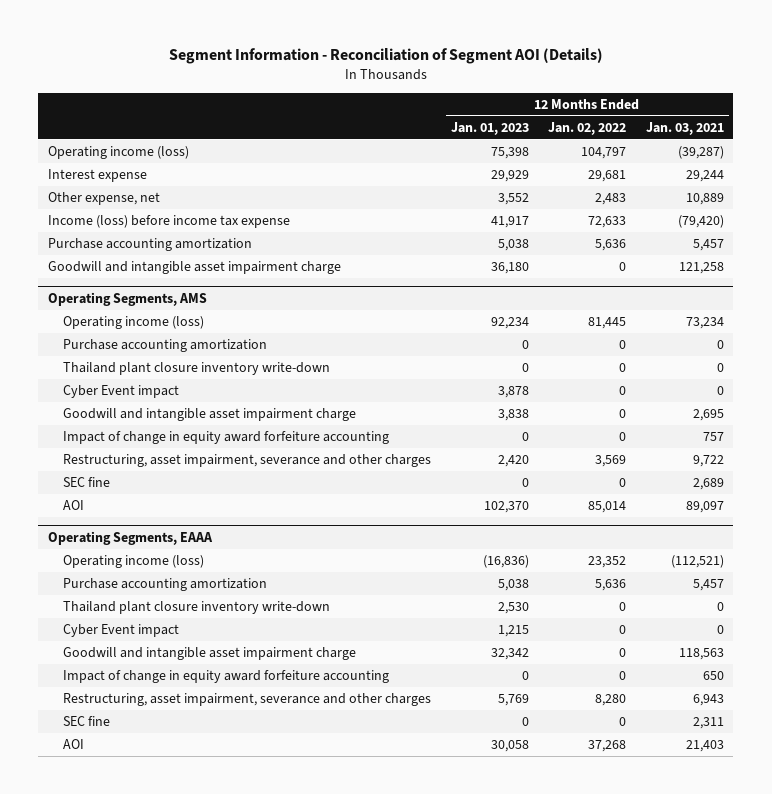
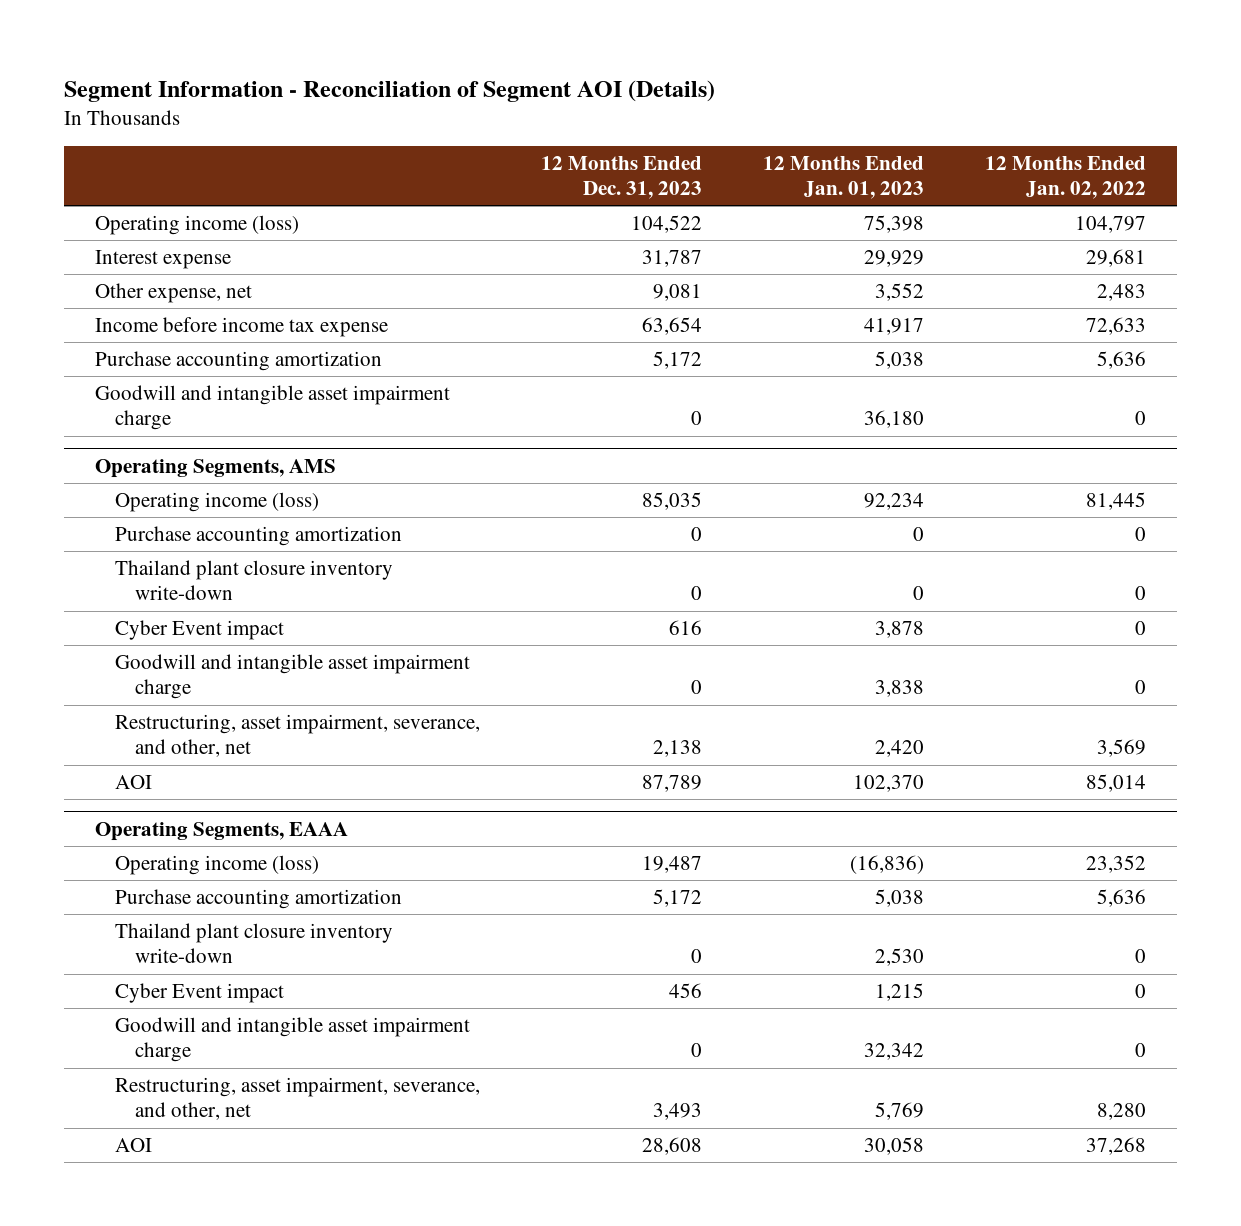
- | 12 Months Ended Jan. 01, 2023 | 12 Months Ended Jan. 02, 2022 | 12 Months Ended Jan. 03, 2021
+ | 12 Months Ended Dec. 31, 2023 | 12 Months Ended Jan. 01, 2023 | 12 Months Ended Jan. 02, 2022
- Income (loss) before income tax expense | 41,917 | 72,633 | (79,420)
+ Income before income tax expense | 63,654 | 41,917 | 72,633
@ Operating Segments, AMS
- Impact of change in equity award forfeiture accounting | 0 | 0 | 757
- Restructuring, asset impairment, severance and other charges | 2,420 | 3,569 | 9,722
- SEC fine | 0 | 0 | 2,689
+ Restructuring, asset impairment, severance, and other, net | 2,138 | 2,420 | 3,569
@ Operating Segments, EAAA
- Impact of change in equity award forfeiture accounting | 0 | 0 | 650
- Restructuring, asset impairment, severance and other charges | 5,769 | 8,280 | 6,943
- SEC fine | 0 | 0 | 2,311
+ Restructuring, asset impairment, severance, and other, net | 3,493 | 5,769 | 8,280

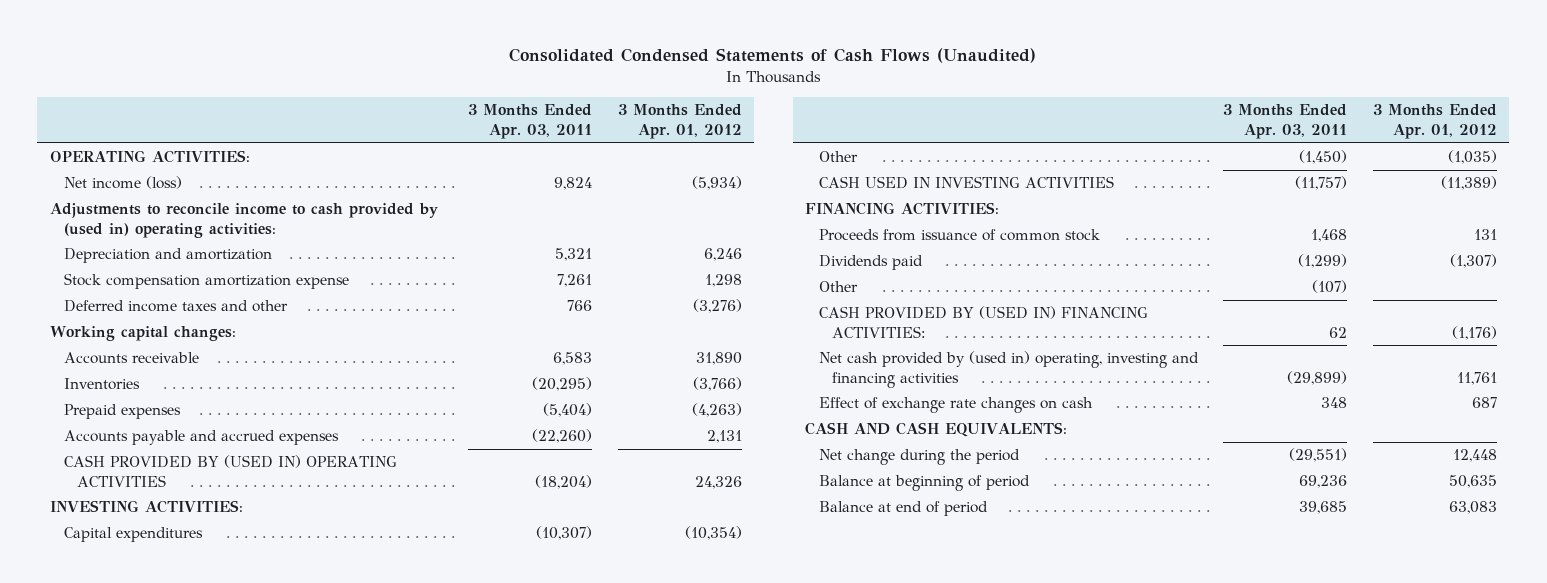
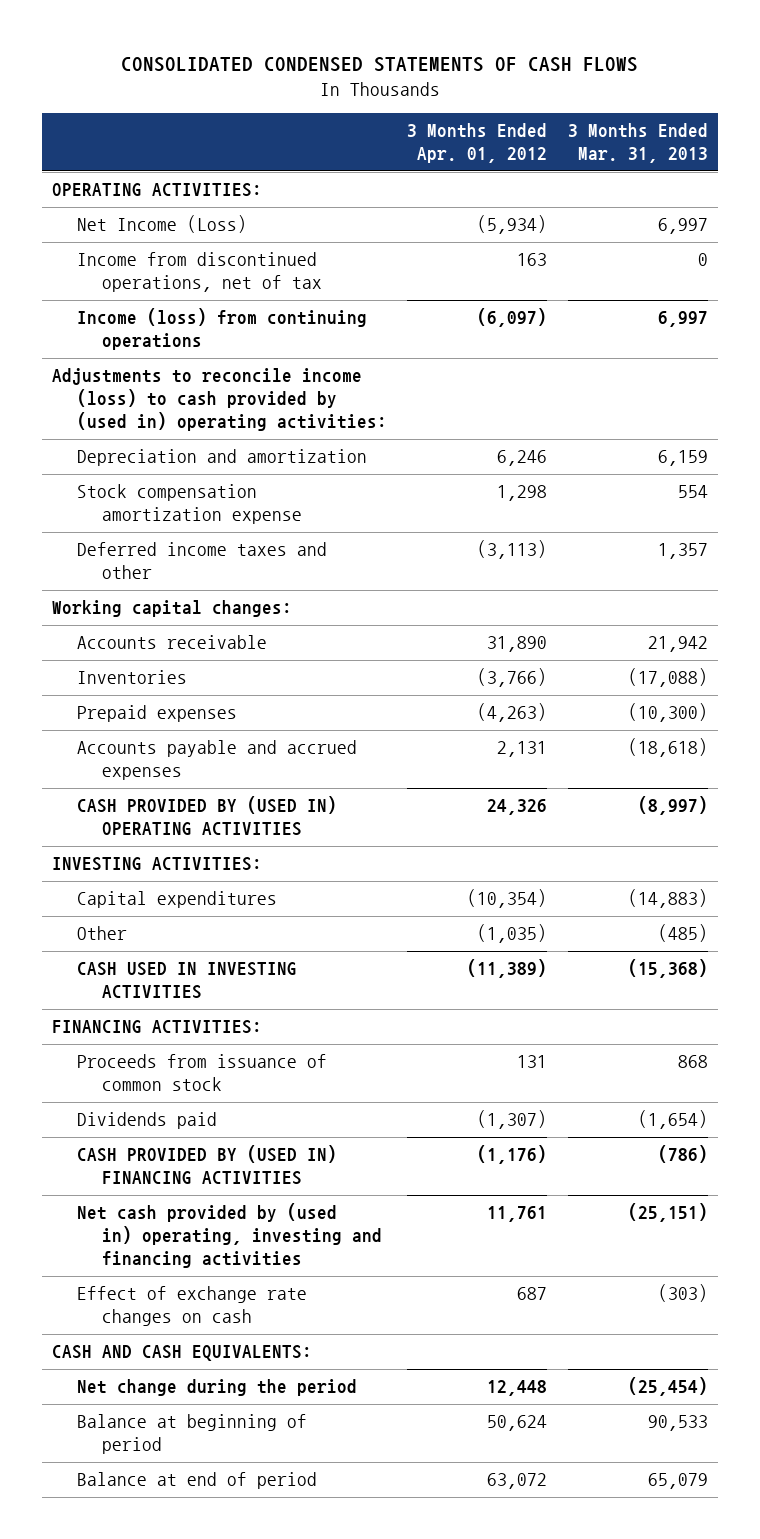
- Consolidated Condensed Statements of Cash Flows (Unaudited)
+ CONSOLIDATED CONDENSED STATEMENTS OF CASH FLOWS
- | 3 Months Ended Apr. 03, 2011 | 3 Months Ended Apr. 01, 2012
+ | 3 Months Ended Apr. 01, 2012 | 3 Months Ended Mar. 31, 2013
- Net income (loss) | 9,824 | (5,934)
- Adjustments to reconcile income to cash provided by (used in) operating activities:
+ Net Income (Loss) | (5,934) | 6,997
+ Income from discontinued operations, net of tax | 163 | 0
+ Income (loss) from continuing operations | (6,097) | 6,997
+ Adjustments to reconcile income (loss) to cash provided by (used in) operating activities:
- Deferred income taxes and other | 766 | (3,276)
+ Deferred income taxes and other | (3,113) | 1,357
- Other | (107) |
- CASH PROVIDED BY (USED IN) FINANCING ACTIVITIES: | 62 | (1,176)
+ CASH PROVIDED BY (USED IN) FINANCING ACTIVITIES | (1,176) | (786)
- Balance at beginning of period | 69,236 | 50,635
- Balance at end of period | 39,685 | 63,083
+ Balance at beginning of period | 50,624 | 90,533
+ Balance at end of period | 63,072 | 65,079

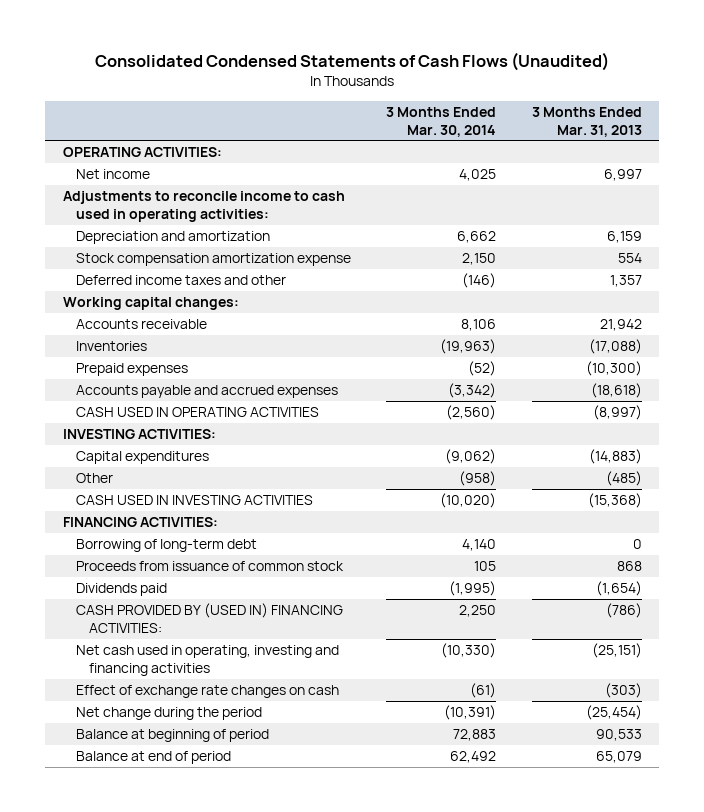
- CONSOLIDATED CONDENSED STATEMENTS OF CASH FLOWS
+ Consolidated Condensed Statements of Cash Flows (Unaudited)
- | 3 Months Ended Apr. 01, 2012 | 3 Months Ended Mar. 31, 2013
+ | 3 Months Ended Mar. 30, 2014 | 3 Months Ended Mar. 31, 2013
- Net Income (Loss) | (5,934) | 6,997
- Income from discontinued operations, net of tax | 163 | 0
- Income (loss) from continuing operations | (6,097) | 6,997
- Adjustments to reconcile income (loss) to cash provided by (used in) operating activities:
+ Net income | 4,025 | 6,997
+ Adjustments to reconcile income to cash used in operating activities:
- CASH PROVIDED BY (USED IN) OPERATING ACTIVITIES | 24,326 | (8,997)
+ CASH USED IN OPERATING ACTIVITIES | (2,560) | (8,997)
+ Borrowing of long-term debt | 4,140 | 0
- CASH PROVIDED BY (USED IN) FINANCING ACTIVITIES | (1,176) | (786)
- Net cash provided by (used in) operating, investing and financing activities | 11,761 | (25,151)
+ CASH PROVIDED BY (USED IN) FINANCING ACTIVITIES: | 2,250 | (786)
+ Net cash used in operating, investing and financing activities | (10,330) | (25,151)
- CASH AND CASH EQUIVALENTS:

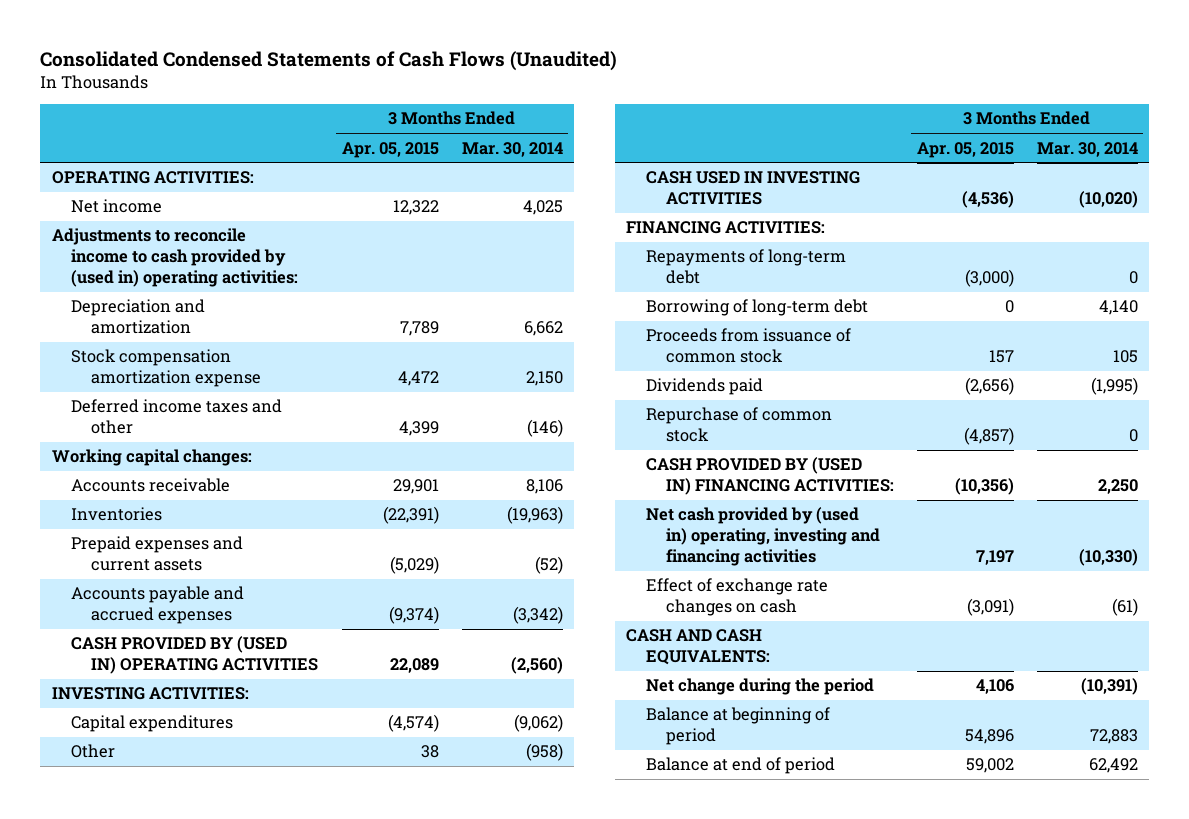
- | 3 Months Ended Mar. 30, 2014 | 3 Months Ended Mar. 31, 2013
+ | 3 Months Ended Apr. 05, 2015 | 3 Months Ended Mar. 30, 2014
- Adjustments to reconcile income to cash used in operating activities:
+ Adjustments to reconcile income to cash provided by (used in) operating activities:
- Prepaid expenses | (52) | (10,300)
+ Prepaid expenses and current assets | (5,029) | (52)
- CASH USED IN OPERATING ACTIVITIES | (2,560) | (8,997)
+ CASH PROVIDED BY (USED IN) OPERATING ACTIVITIES | 22,089 | (2,560)
+ Repayments of long-term debt | (3,000) | 0
+ Repurchase of common stock | (4,857) | 0
- Net cash used in operating, investing and financing activities | (10,330) | (25,151)
+ Net cash provided by (used in) operating, investing and financing activities | 7,197 | (10,330)
+ CASH AND CASH EQUIVALENTS:

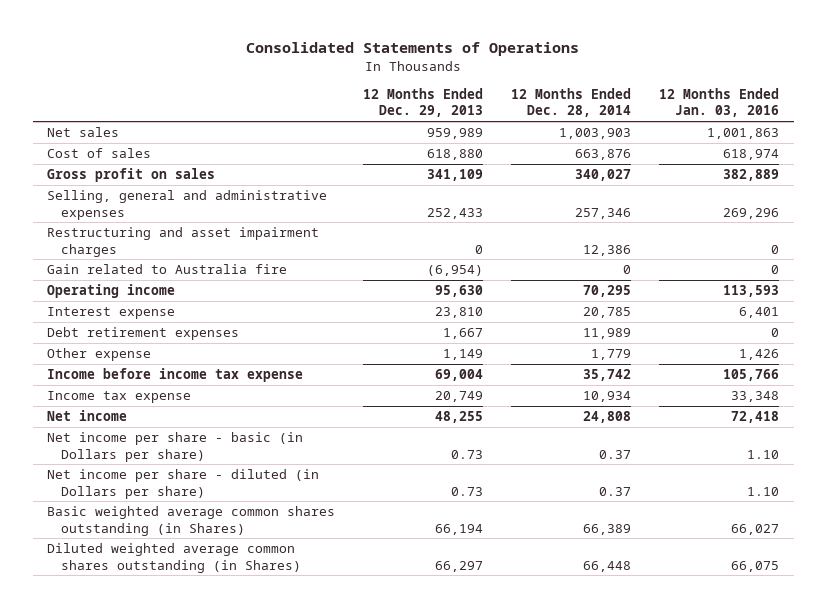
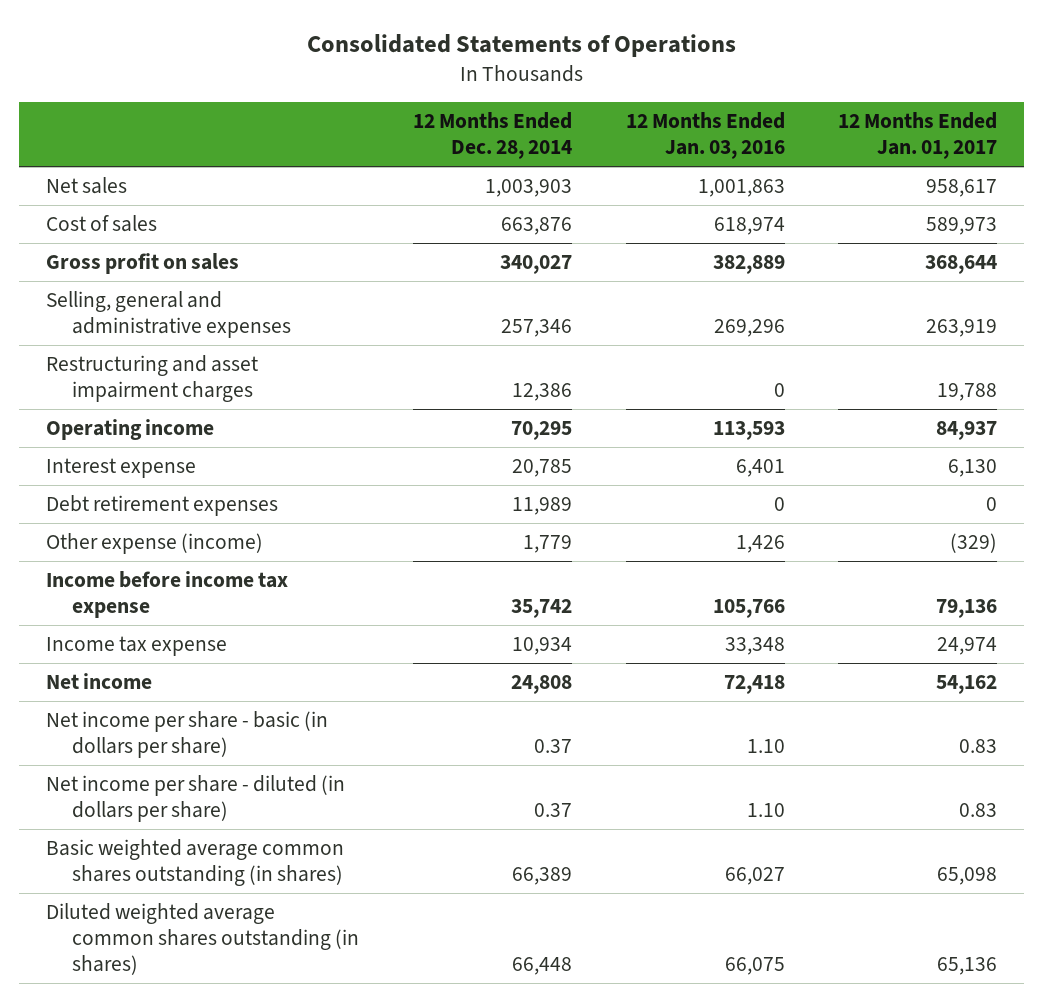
- | 12 Months Ended Dec. 29, 2013 | 12 Months Ended Dec. 28, 2014 | 12 Months Ended Jan. 03, 2016
+ | 12 Months Ended Dec. 28, 2014 | 12 Months Ended Jan. 03, 2016 | 12 Months Ended Jan. 01, 2017
- Gain related to Australia fire | (6,954) | 0 | 0
- Other expense | 1,149 | 1,779 | 1,426
+ Other expense (income) | 1,779 | 1,426 | (329)
- Net income per share - basic (in Dollars per share) | 0.73 | 0.37 | 1.10
- Net income per share - diluted (in Dollars per share) | 0.73 | 0.37 | 1.10
- Basic weighted average common shares outstanding (in Shares) | 66,194 | 66,389 | 66,027
- Diluted weighted average common shares outstanding (in Shares) | 66,297 | 66,448 | 66,075
+ Net income per share - basic (in dollars per share) | 0.37 | 1.10 | 0.83
+ Net income per share - diluted (in dollars per share) | 0.37 | 1.10 | 0.83
+ Basic weighted average common shares outstanding (in shares) | 66,389 | 66,027 | 65,098
+ Diluted weighted average common shares outstanding (in shares) | 66,448 | 66,075 | 65,136

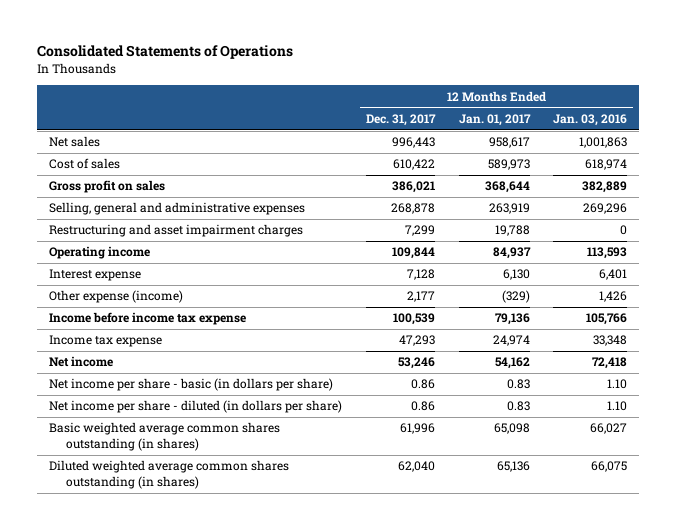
- | 12 Months Ended Dec. 28, 2014 | 12 Months Ended Jan. 03, 2016 | 12 Months Ended Jan. 01, 2017
+ | 12 Months Ended Dec. 31, 2017 | 12 Months Ended Jan. 01, 2017 | 12 Months Ended Jan. 03, 2016
- Debt retirement expenses | 11,989 | 0 | 0

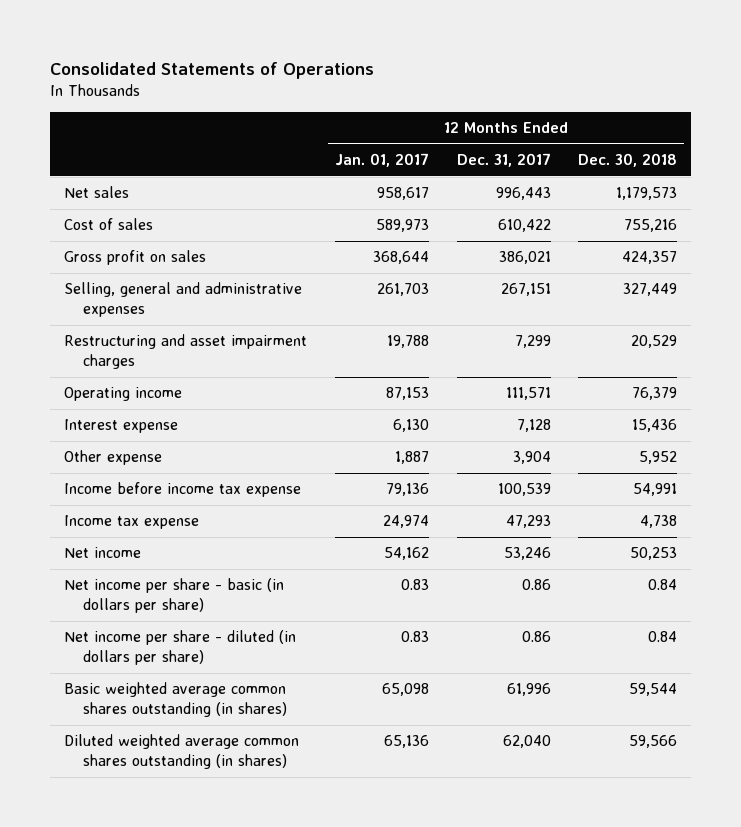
- | 12 Months Ended Dec. 31, 2017 | 12 Months Ended Jan. 01, 2017 | 12 Months Ended Jan. 03, 2016
+ | 12 Months Ended Jan. 01, 2017 | 12 Months Ended Dec. 31, 2017 | 12 Months Ended Dec. 30, 2018
- Selling, general and administrative expenses | 268,878 | 263,919 | 269,296
+ Selling, general and administrative expenses | 261,703 | 267,151 | 327,449
- Operating income | 109,844 | 84,937 | 113,593
+ Operating income | 87,153 | 111,571 | 76,379
- Other expense (income) | 2,177 | (329) | 1,426
+ Other expense | 1,887 | 3,904 | 5,952

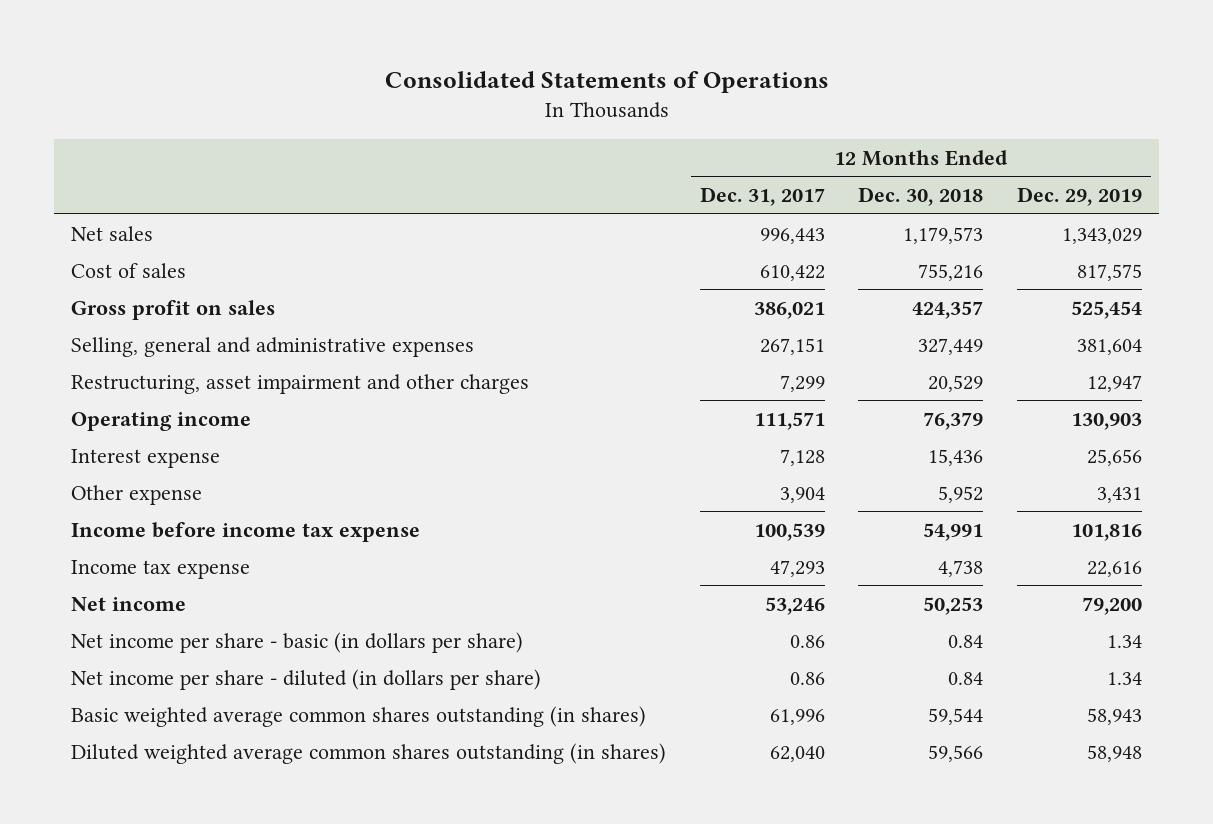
- | 12 Months Ended Jan. 01, 2017 | 12 Months Ended Dec. 31, 2017 | 12 Months Ended Dec. 30, 2018
+ | 12 Months Ended Dec. 31, 2017 | 12 Months Ended Dec. 30, 2018 | 12 Months Ended Dec. 29, 2019
- Restructuring and asset impairment charges | 19,788 | 7,299 | 20,529
+ Restructuring, asset impairment and other charges | 7,299 | 20,529 | 12,947

